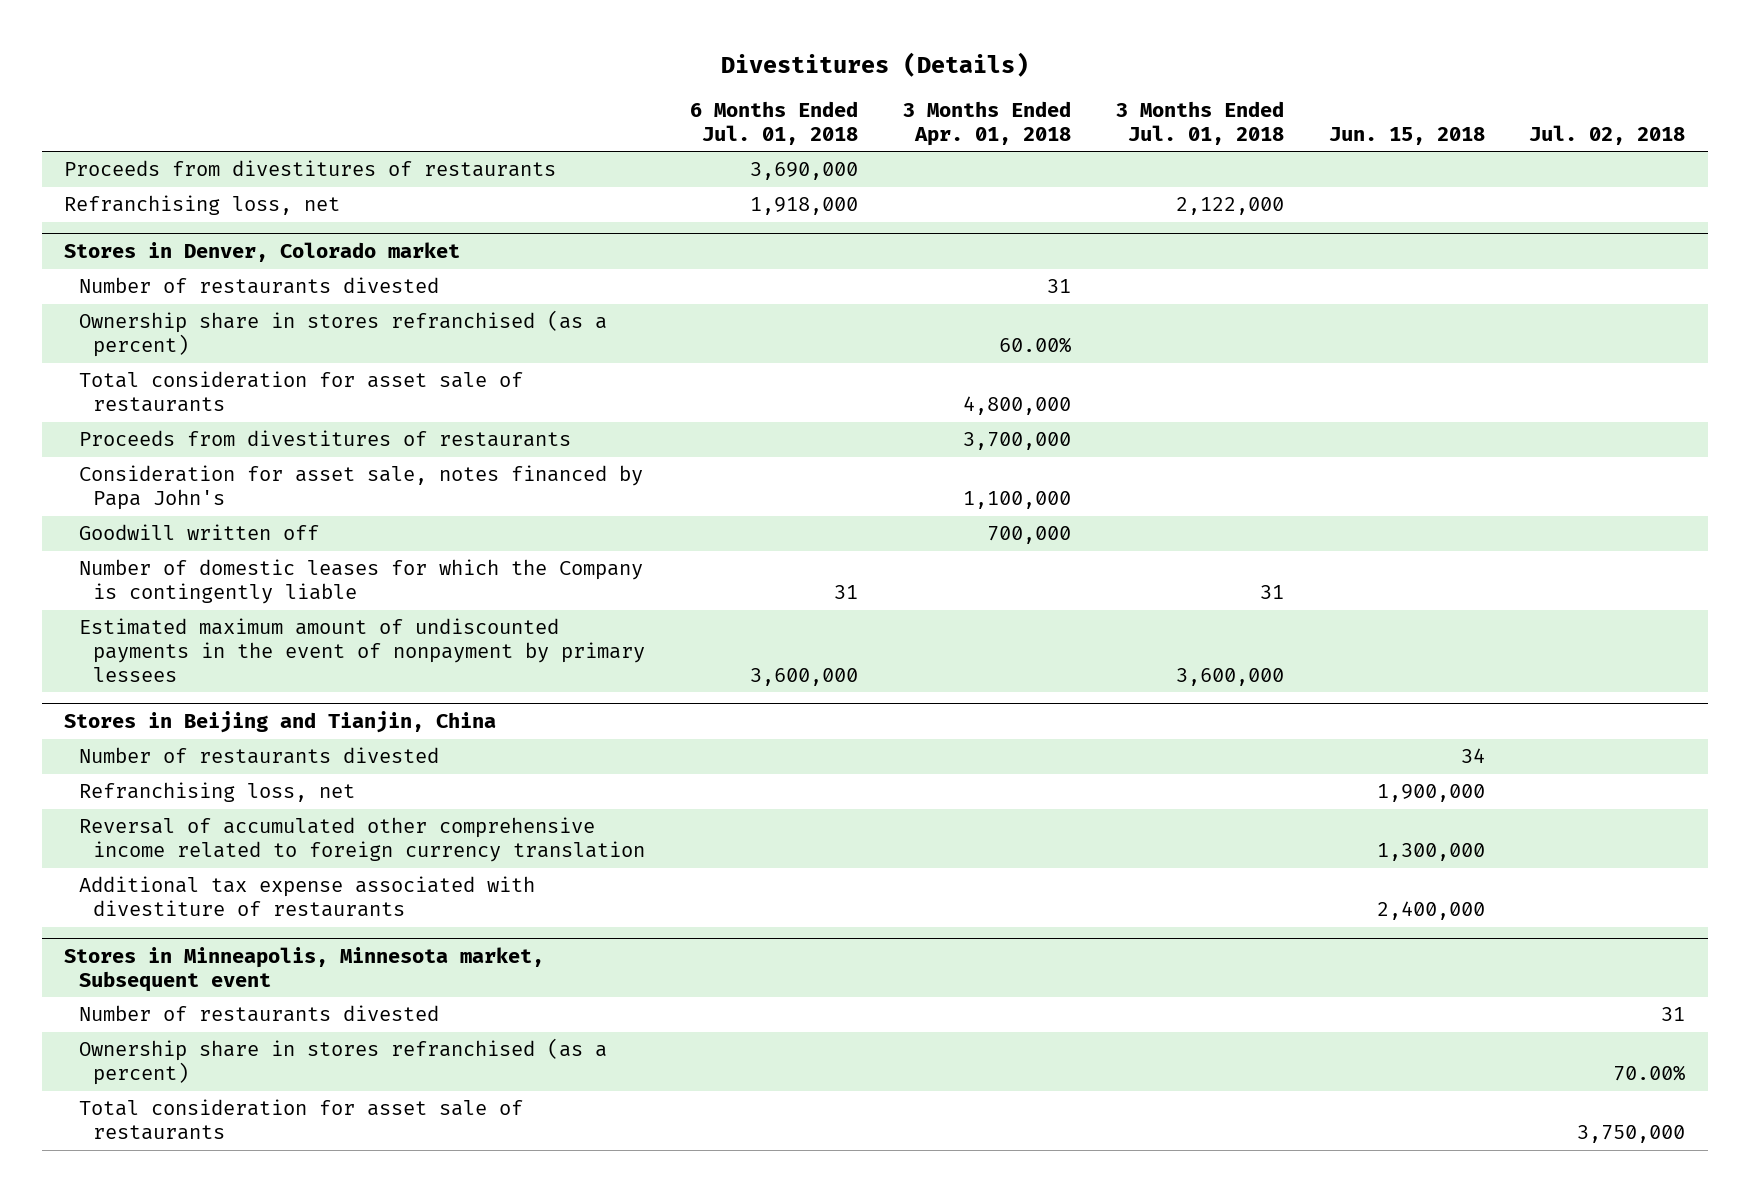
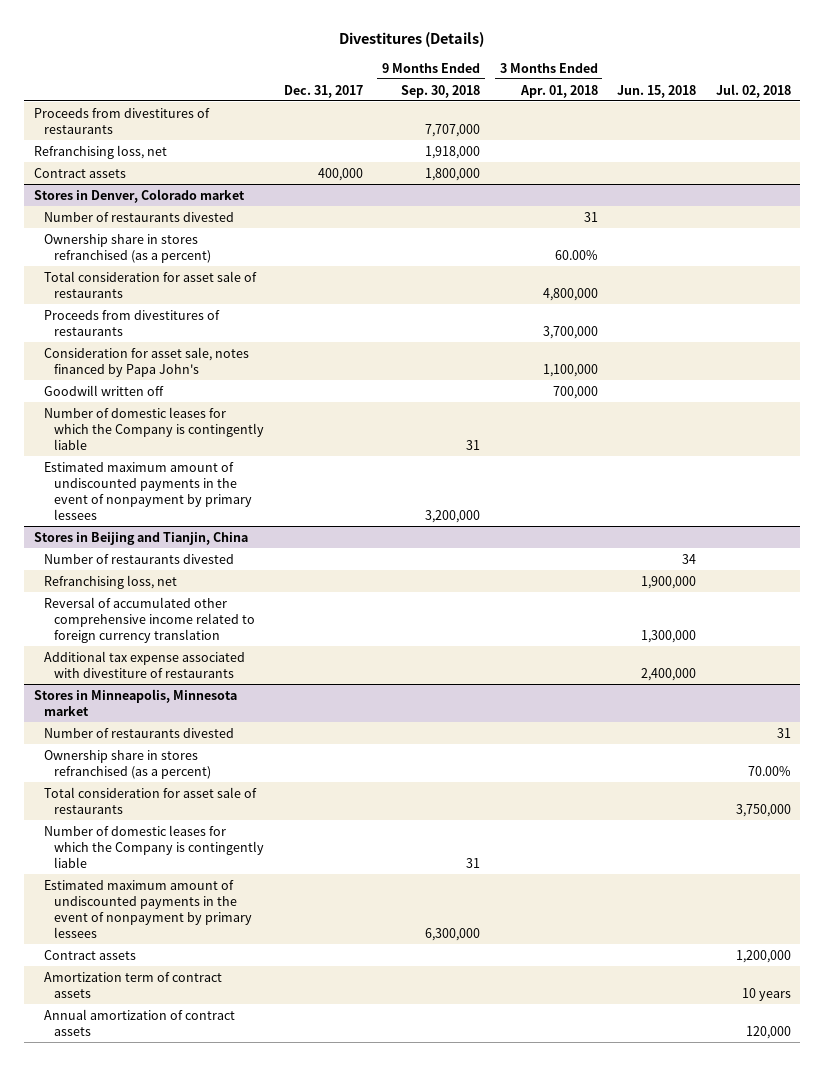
- | 6 Months Ended Jul. 01, 2018 | 3 Months Ended Apr. 01, 2018 | 3 Months Ended Jul. 01, 2018 | Jun. 15, 2018 | Jul. 02, 2018
+ | Dec. 31, 2017 | 9 Months Ended Sep. 30, 2018 | 3 Months Ended Apr. 01, 2018 | Jun. 15, 2018 | Jul. 02, 2018
+ Contract assets | 400,000 | 1,800,000 | | |
- Stores in Minneapolis, Minnesota market, Subsequent event
+ Stores in Minneapolis, Minnesota market
+ Number of domestic leases for which the Company is contingently liable | | 31 | | |
+ Estimated maximum amount of undiscounted payments in the event of nonpayment by primary lessees | | 6,300,000 | | |
+ Contract assets | | | | | 1,200,000
+ Amortization term of contract assets | | | | | 10 years
+ Annual amortization of contract assets | | | | | 120,000

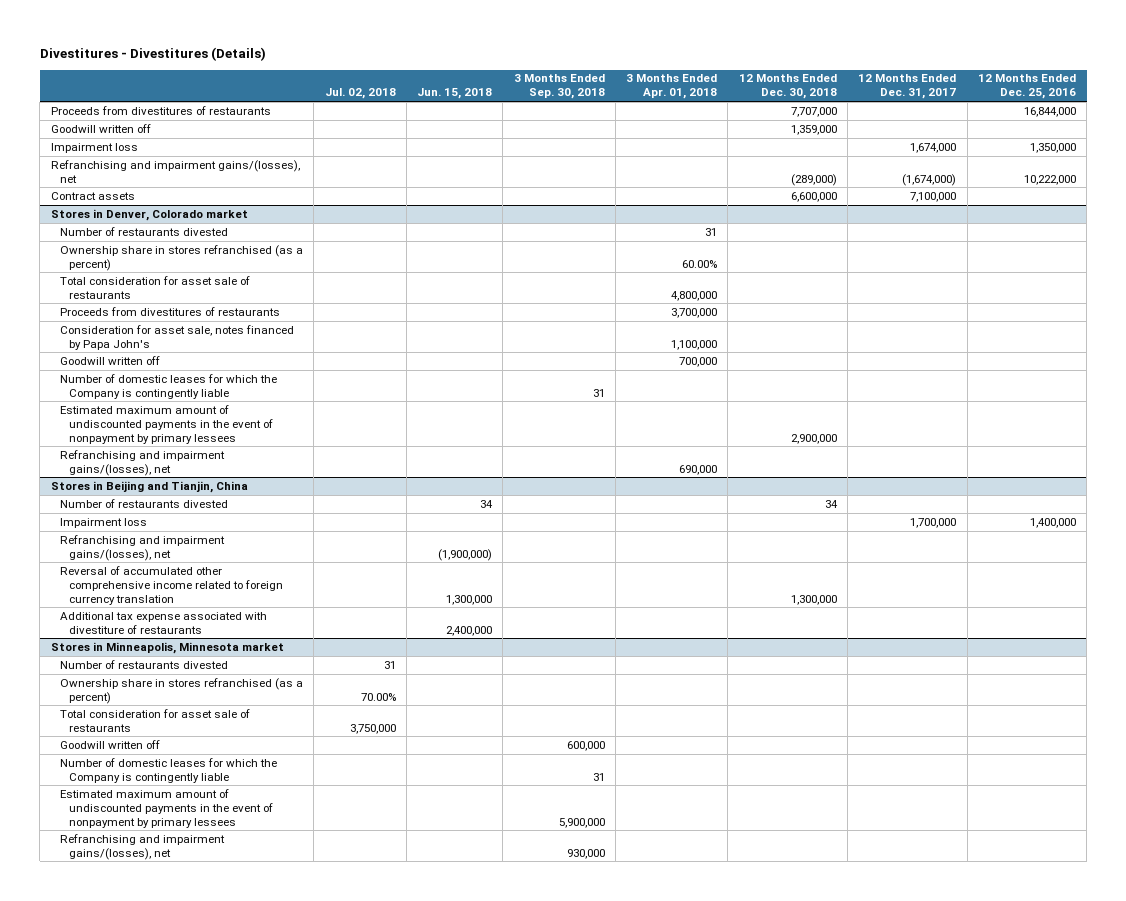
- Divestitures (Details)
+ Divestitures - Divestitures (Details)
- | Dec. 31, 2017 | 9 Months Ended Sep. 30, 2018 | 3 Months Ended Apr. 01, 2018 | Jun. 15, 2018 | Jul. 02, 2018
+ | Jul. 02, 2018 | Jun. 15, 2018 | 3 Months Ended Sep. 30, 2018 | 3 Months Ended Apr. 01, 2018 | 12 Months Ended Dec. 30, 2018 | 12 Months Ended Dec. 31, 2017 | 12 Months Ended Dec. 25, 2016
- Refranchising loss, net | | 1,918,000 | | |
+ Goodwill written off | | | | | 1,359,000 | |
+ Impairment loss | | | | | | 1,674,000 | 1,350,000
+ Refranchising and impairment gains/(losses), net | | | | | (289,000) | (1,674,000) | 10,222,000
@ Stores in Denver, Colorado market
+ Refranchising and impairment gains/(losses), net | | | | 690,000 | | |
@ Stores in Beijing and Tianjin, China
- Refranchising loss, net | | | | 1,900,000 |
+ Impairment loss | | | | | | 1,700,000 | 1,400,000
+ Refranchising and impairment gains/(losses), net | | (1,900,000) | | | | |
@ Stores in Minneapolis, Minnesota market
+ Goodwill written off | | | 600,000 | | | |
- Contract assets | | | | | 1,200,000
- Amortization term of contract assets | | | | | 10 years
- Annual amortization of contract assets | | | | | 120,000
+ Refranchising and impairment gains/(losses), net | | | 930,000 | | | |

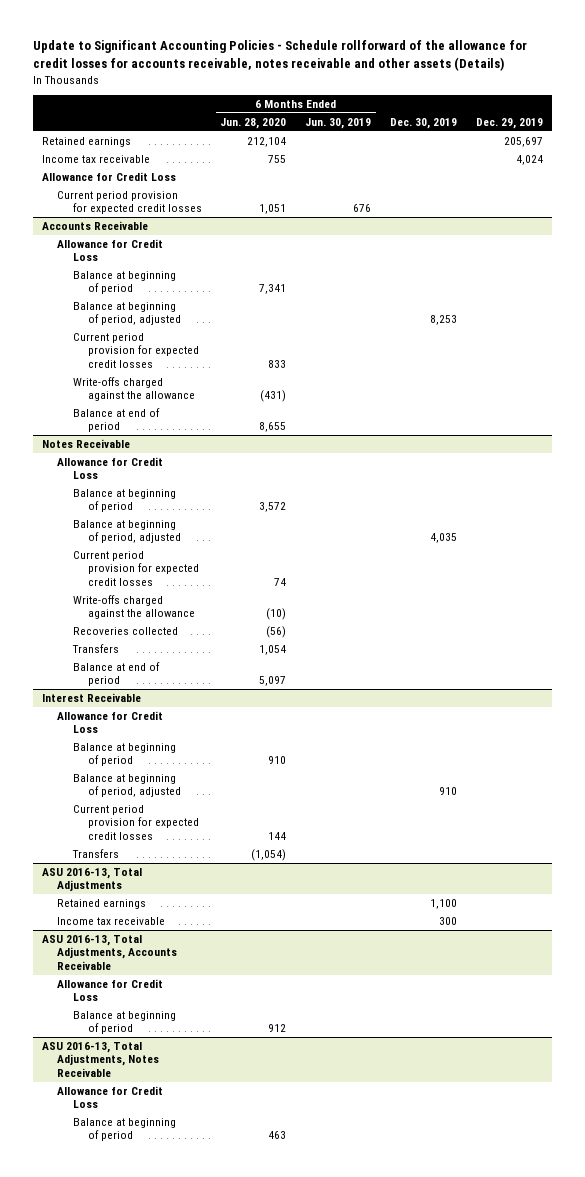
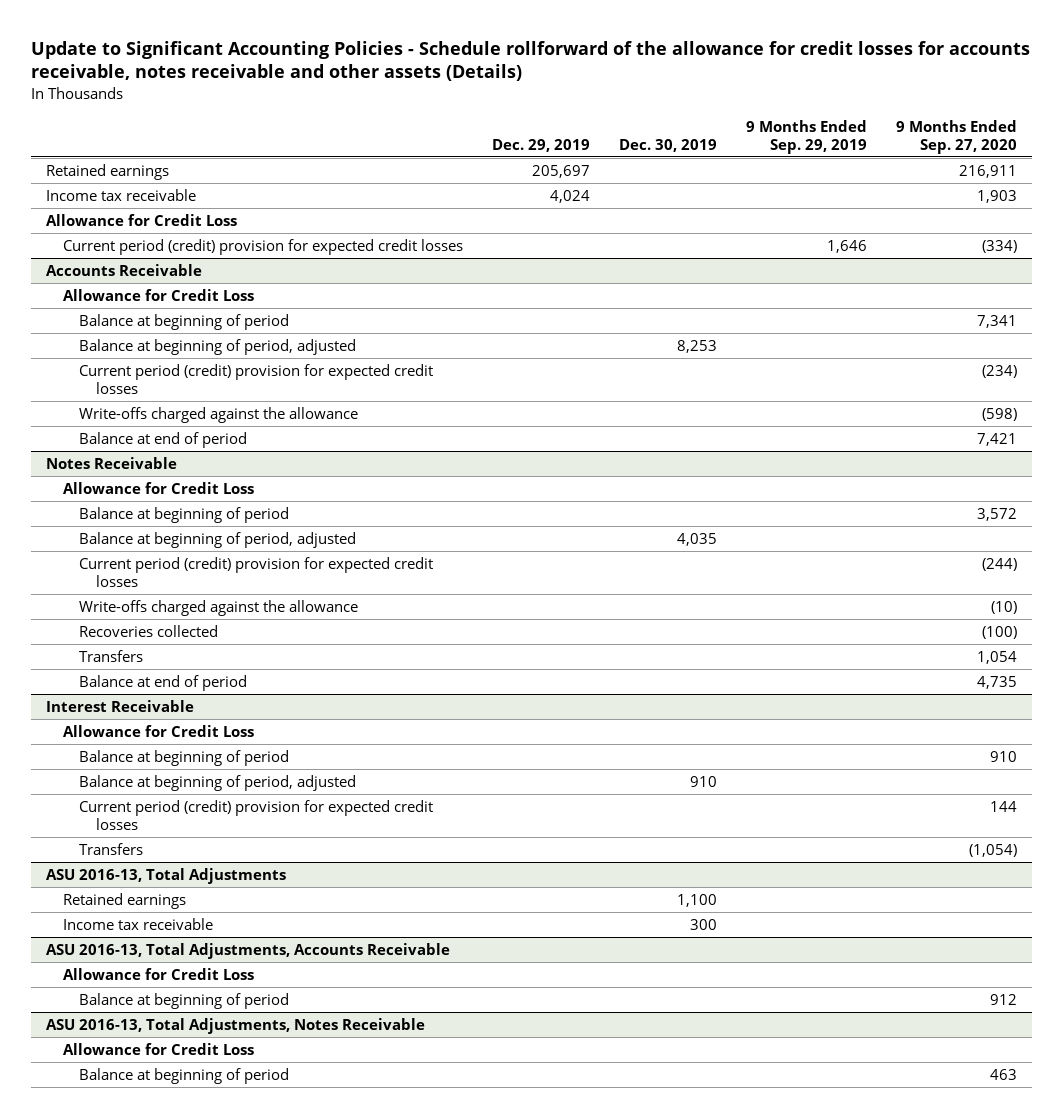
- | 6 Months Ended Jun. 28, 2020 | 6 Months Ended Jun. 30, 2019 | Dec. 30, 2019 | Dec. 29, 2019
+ | Dec. 29, 2019 | Dec. 30, 2019 | 9 Months Ended Sep. 29, 2019 | 9 Months Ended Sep. 27, 2020
- Current period provision for expected credit losses | 1,051 | 676 | |
+ Current period (credit) provision for expected credit losses | | | 1,646 | (334)
@ Accounts Receivable
- Current period provision for expected credit losses | 833 | | |
+ Current period (credit) provision for expected credit losses | | | | (234)
@ Notes Receivable
- Current period provision for expected credit losses | 74 | | |
+ Current period (credit) provision for expected credit losses | | | | (244)
@ Interest Receivable
- Current period provision for expected credit losses | 144 | | |
+ Current period (credit) provision for expected credit losses | | | | 144

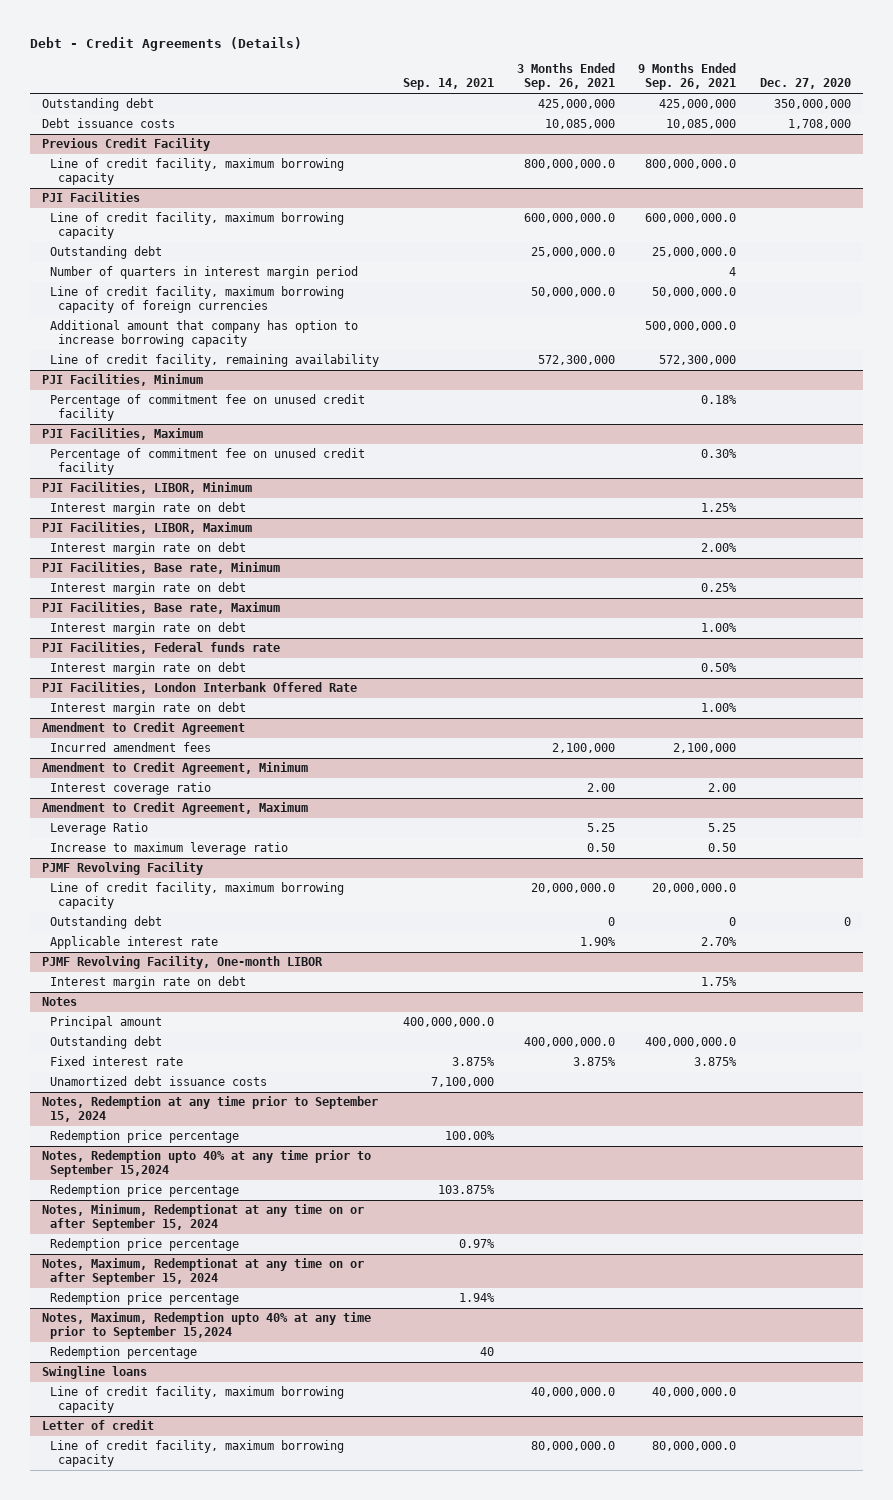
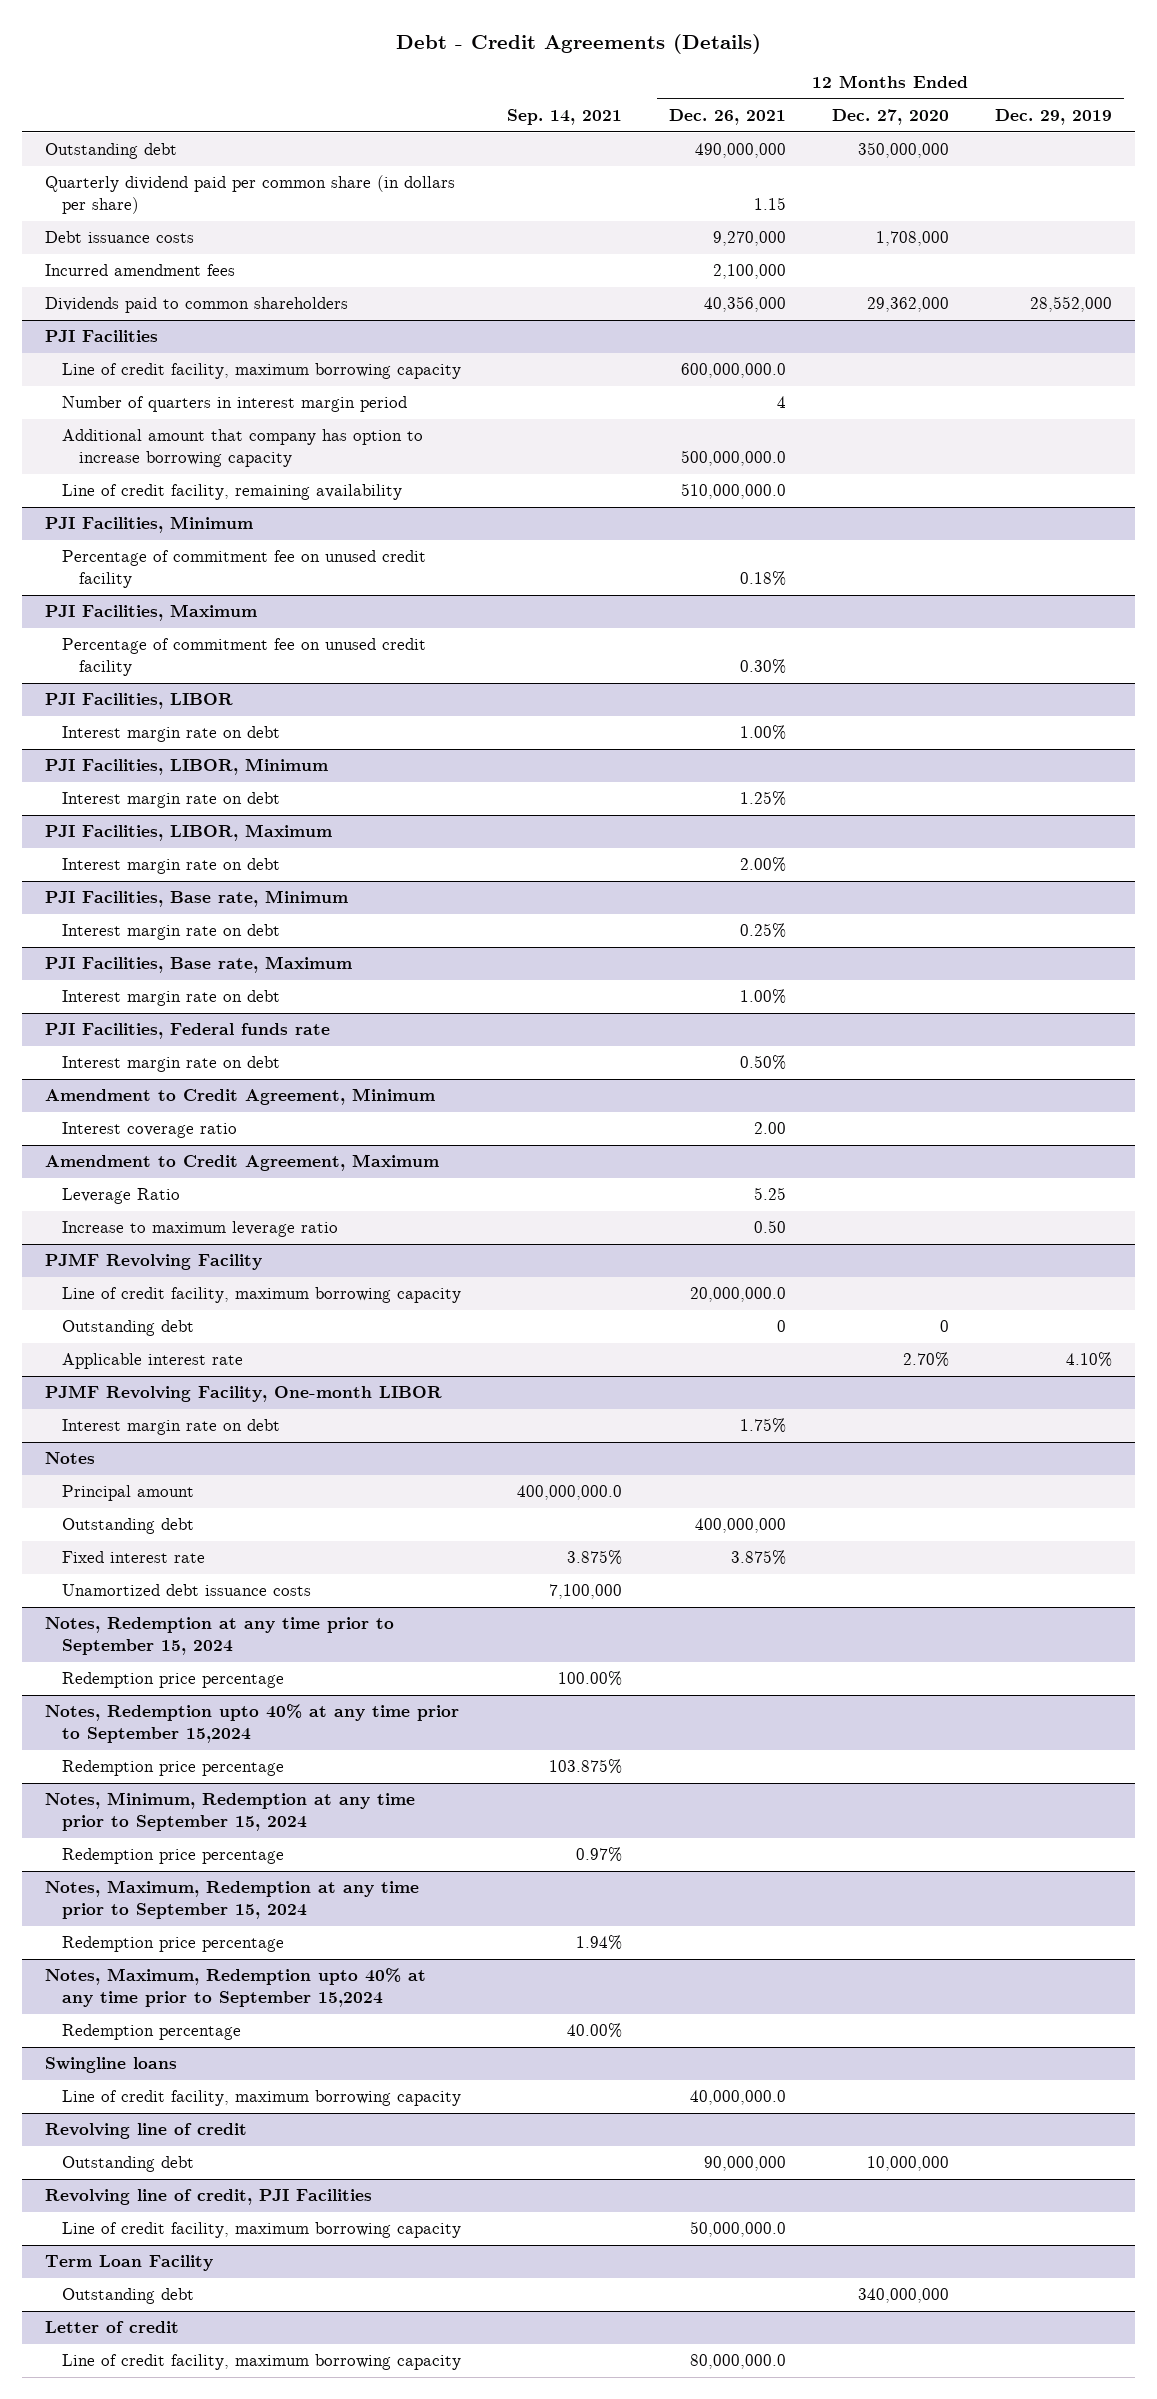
- | Sep. 14, 2021 | 3 Months Ended Sep. 26, 2021 | 9 Months Ended Sep. 26, 2021 | Dec. 27, 2020
+ | Sep. 14, 2021 | 12 Months Ended Dec. 26, 2021 | 12 Months Ended Dec. 27, 2020 | 12 Months Ended Dec. 29, 2019
+ Quarterly dividend paid per common share (in dollars per share) | | 1.15 | |
- Previous Credit Facility
- Line of credit facility, maximum borrowing capacity | | 800,000,000.0 | 800,000,000.0 |
+ Incurred amendment fees | | 2,100,000 | |
+ Dividends paid to common shareholders | | 40,356,000 | 29,362,000 | 28,552,000
@ PJI Facilities
- Outstanding debt | | 25,000,000.0 | 25,000,000.0 |
- Line of credit facility, maximum borrowing capacity of foreign currencies | | 50,000,000.0 | 50,000,000.0 |
+ PJI Facilities, LIBOR
+ Interest margin rate on debt | | 1.00% | |
- PJI Facilities, London Interbank Offered Rate
- Interest margin rate on debt | | | 1.00% |
- Amendment to Credit Agreement
- Incurred amendment fees | | 2,100,000 | 2,100,000 |
- Notes, Minimum, Redemptionat at any time on or after September 15, 2024
+ Notes, Minimum, Redemption at any time prior to September 15, 2024
- Notes, Maximum, Redemptionat at any time on or after September 15, 2024
+ Notes, Maximum, Redemption at any time prior to September 15, 2024
@ Notes, Maximum, Redemption upto 40% at any time prior to September 15,2024
- Redemption percentage | 40 | | |
+ Redemption percentage | 40.00% | | |
+ Revolving line of credit
+ Outstanding debt | | 90,000,000 | 10,000,000 |
+ Revolving line of credit, PJI Facilities
+ Line of credit facility, maximum borrowing capacity | | 50,000,000.0 | |
+ Term Loan Facility
+ Outstanding debt | | | 340,000,000 |

